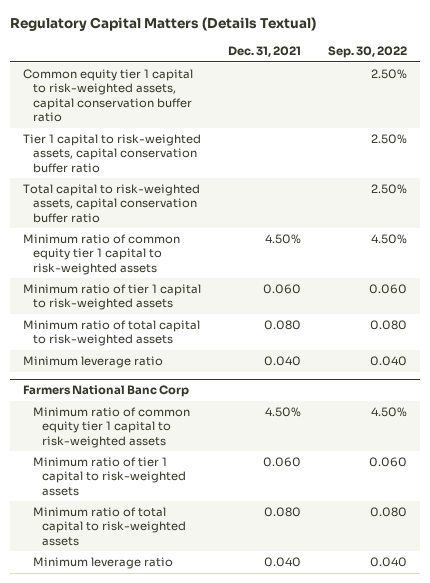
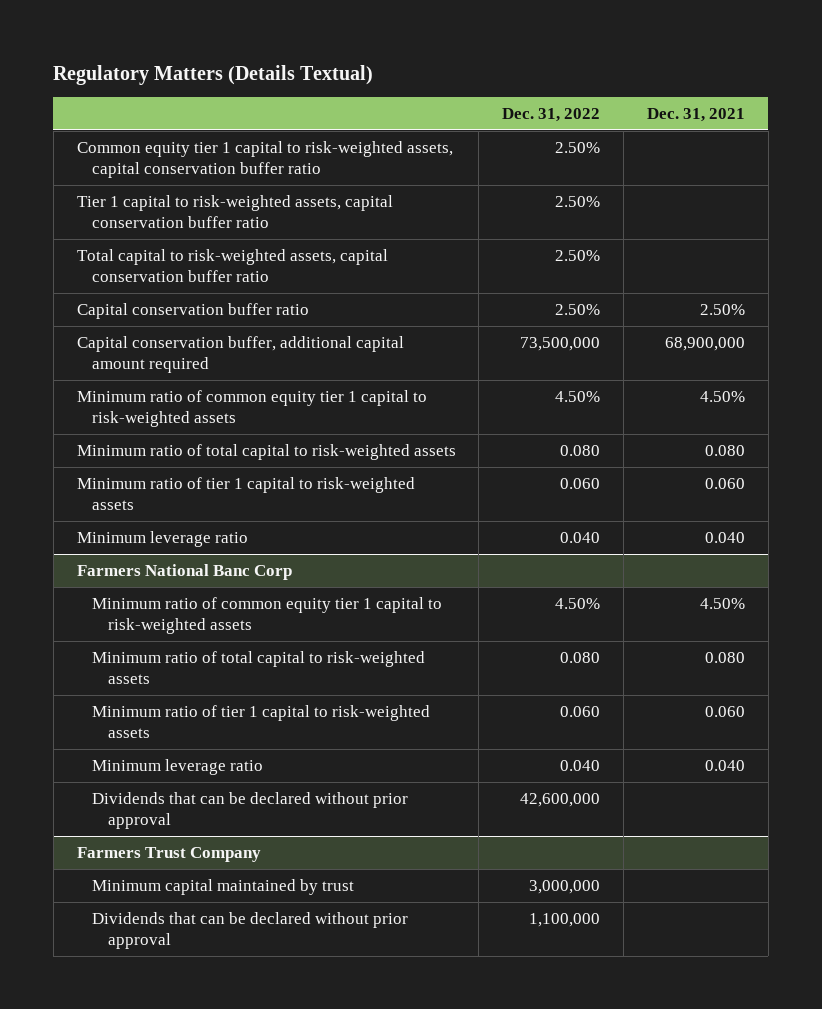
- Regulatory Capital Matters (Details Textual)
+ Regulatory Matters (Details Textual)
- | Dec. 31, 2021 | Sep. 30, 2022
+ | Dec. 31, 2022 | Dec. 31, 2021
+ Capital conservation buffer ratio | 2.50% | 2.50%
+ Capital conservation buffer, additional capital amount required | 73,500,000 | 68,900,000
moved down: Minimum ratio of tier 1 capital to risk-weighted assets | 0.060 | 0.060
@ Farmers National Banc Corp
moved down: Minimum ratio of tier 1 capital to risk-weighted assets | 0.060 | 0.060
+ Dividends that can be declared without prior approval | 42,600,000 |
+ Farmers Trust Company
+ Minimum capital maintained by trust | 3,000,000 |
+ Dividends that can be declared without prior approval | 1,100,000 |

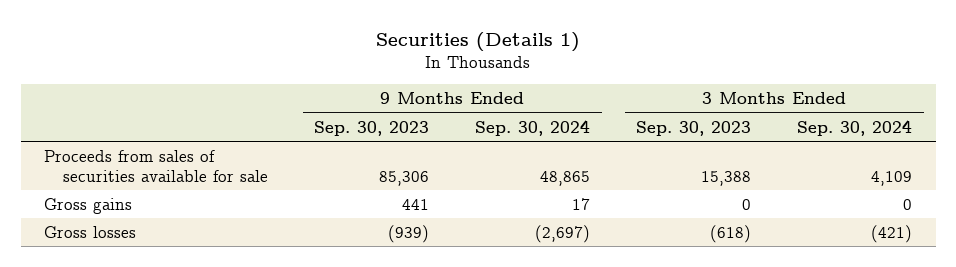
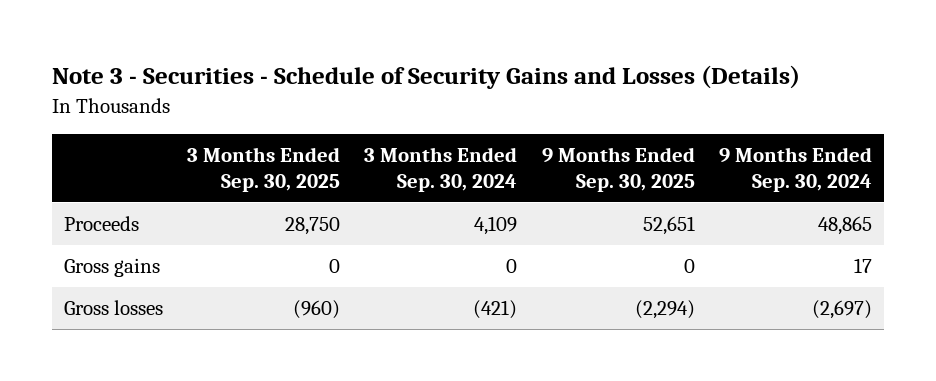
- Securities (Details 1)
+ Note 3 - Securities - Schedule of Security Gains and Losses (Details)
- | 9 Months Ended Sep. 30, 2023 | 9 Months Ended Sep. 30, 2024 | 3 Months Ended Sep. 30, 2023 | 3 Months Ended Sep. 30, 2024
+ | 3 Months Ended Sep. 30, 2025 | 3 Months Ended Sep. 30, 2024 | 9 Months Ended Sep. 30, 2025 | 9 Months Ended Sep. 30, 2024
- Proceeds from sales of securities available for sale | 85,306 | 48,865 | 15,388 | 4,109
+ Proceeds | 28,750 | 4,109 | 52,651 | 48,865

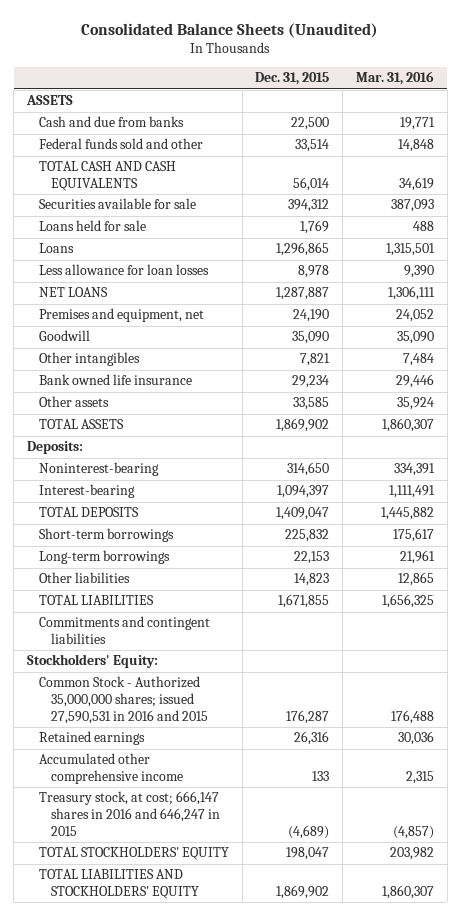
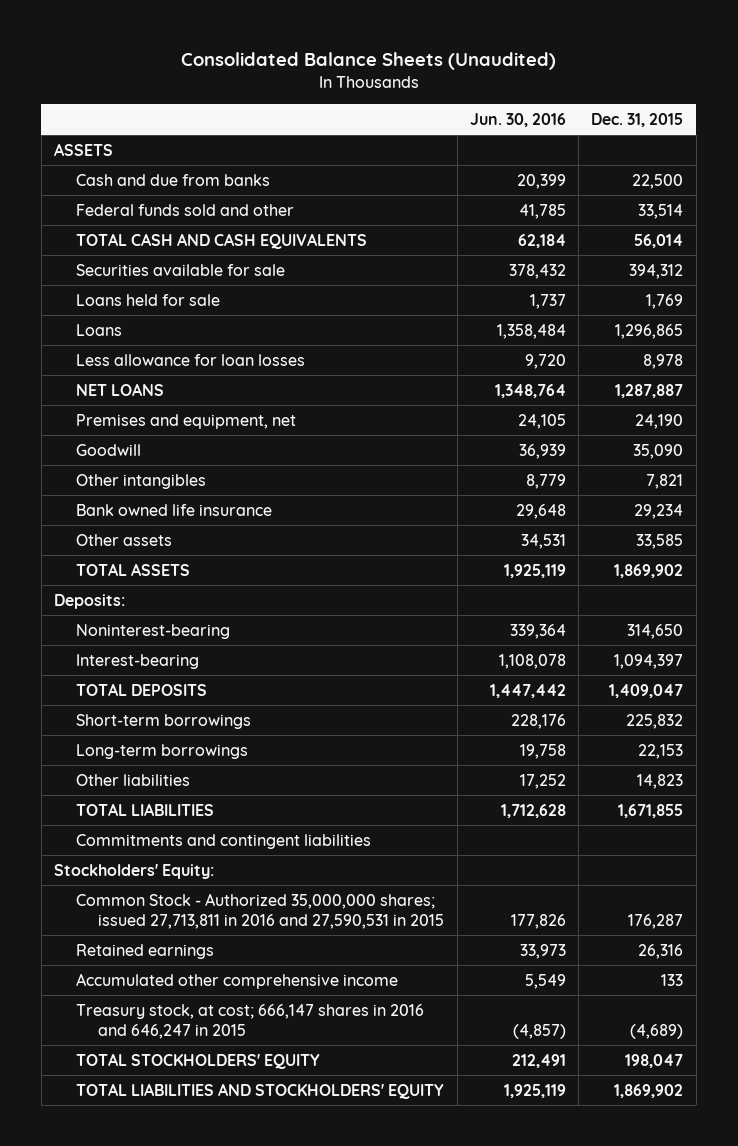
- | Dec. 31, 2015 | Mar. 31, 2016
+ | Jun. 30, 2016 | Dec. 31, 2015
- Common Stock - Authorized 35,000,000 shares; issued 27,590,531 in 2016 and 2015 | 176,287 | 176,488
+ Common Stock - Authorized 35,000,000 shares; issued 27,713,811 in 2016 and 27,590,531 in 2015 | 177,826 | 176,287

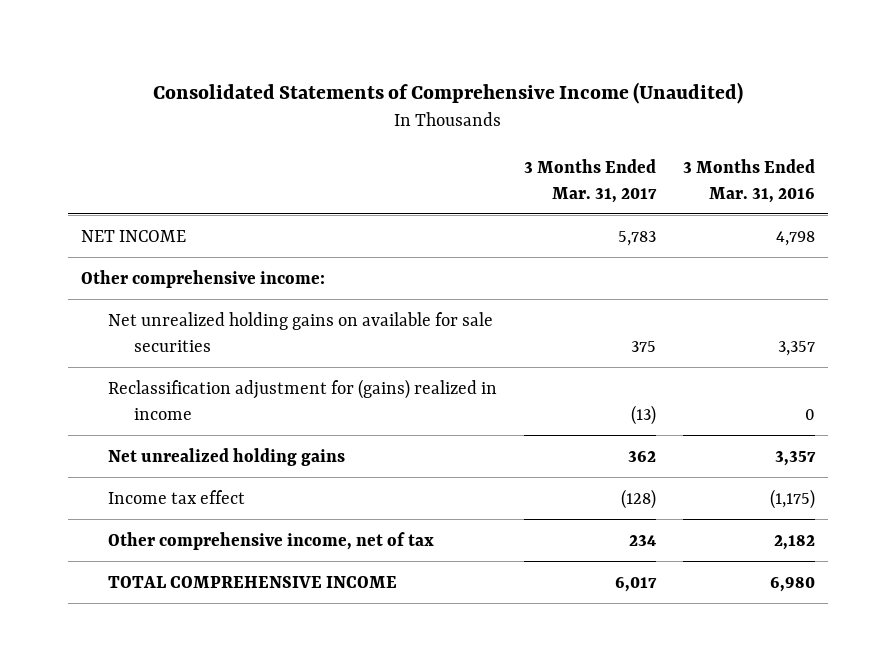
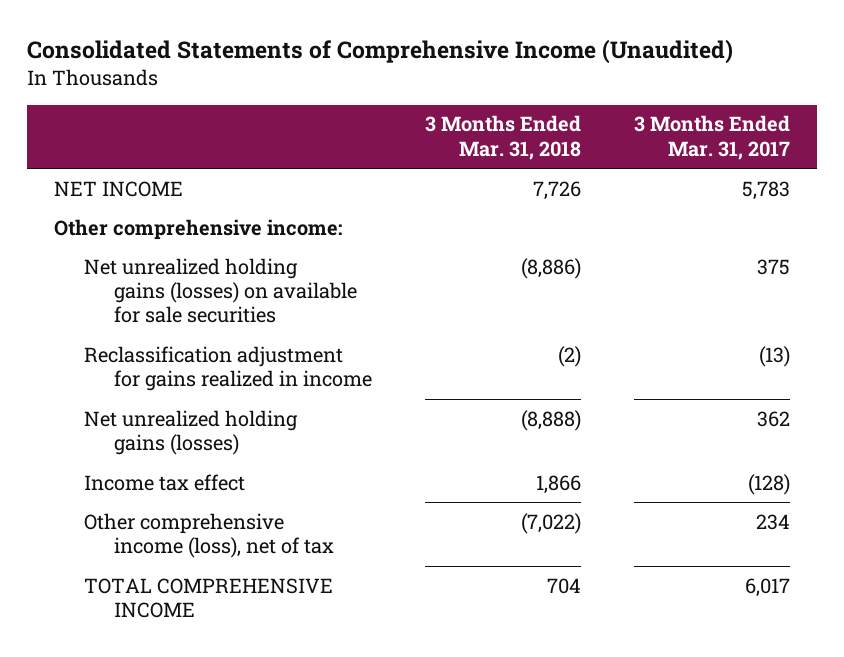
- | 3 Months Ended Mar. 31, 2017 | 3 Months Ended Mar. 31, 2016
+ | 3 Months Ended Mar. 31, 2018 | 3 Months Ended Mar. 31, 2017
- Net unrealized holding gains on available for sale securities | 375 | 3,357
- Reclassification adjustment for (gains) realized in income | (13) | 0
- Net unrealized holding gains | 362 | 3,357
+ Net unrealized holding gains (losses) on available for sale securities | (8,886) | 375
+ Reclassification adjustment for gains realized in income | (2) | (13)
+ Net unrealized holding gains (losses) | (8,888) | 362
- Other comprehensive income, net of tax | 234 | 2,182
+ Other comprehensive income (loss), net of tax | (7,022) | 234

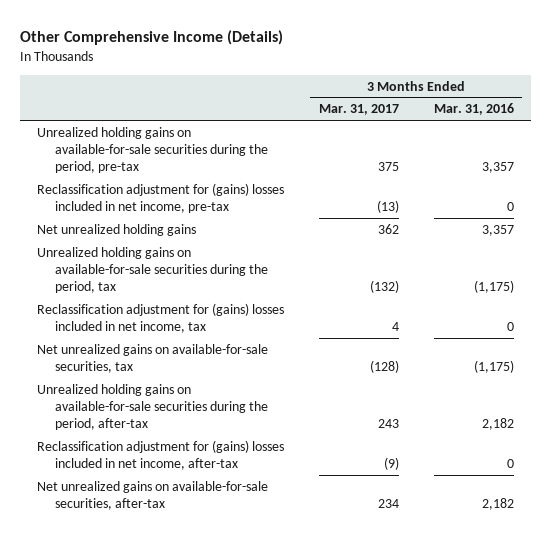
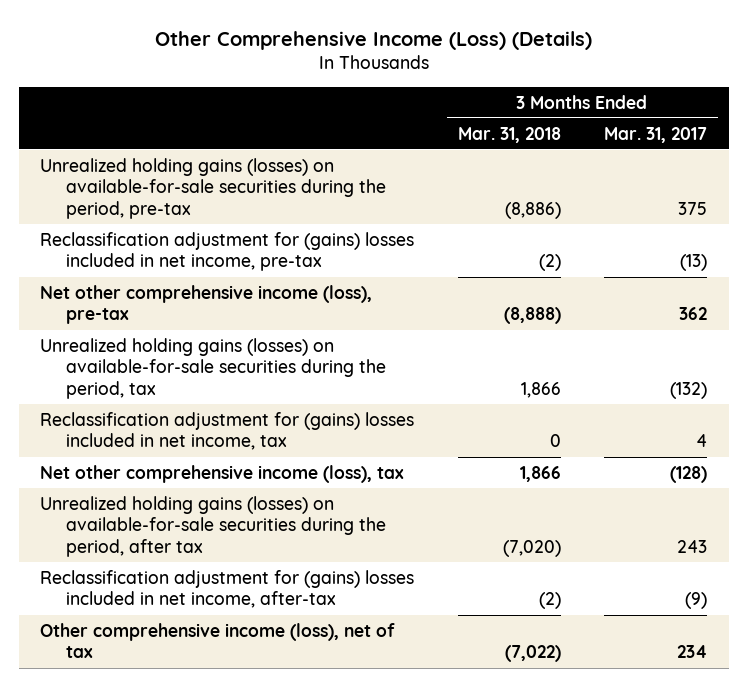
- Other Comprehensive Income (Details)
+ Other Comprehensive Income (Loss) (Details)
- | 3 Months Ended Mar. 31, 2017 | 3 Months Ended Mar. 31, 2016
+ | 3 Months Ended Mar. 31, 2018 | 3 Months Ended Mar. 31, 2017
- Unrealized holding gains on available-for-sale securities during the period, pre-tax | 375 | 3,357
+ Unrealized holding gains (losses) on available-for-sale securities during the period, pre-tax | (8,886) | 375
- Net unrealized holding gains | 362 | 3,357
- Unrealized holding gains on available-for-sale securities during the period, tax | (132) | (1,175)
+ Net other comprehensive income (loss), pre-tax | (8,888) | 362
+ Unrealized holding gains (losses) on available-for-sale securities during the period, tax | 1,866 | (132)
- Net unrealized gains on available-for-sale securities, tax | (128) | (1,175)
- Unrealized holding gains on available-for-sale securities during the period, after-tax | 243 | 2,182
+ Net other comprehensive income (loss), tax | 1,866 | (128)
+ Unrealized holding gains (losses) on available-for-sale securities during the period, after tax | (7,020) | 243
- Net unrealized gains on available-for-sale securities, after-tax | 234 | 2,182
+ Other comprehensive income (loss), net of tax | (7,022) | 234

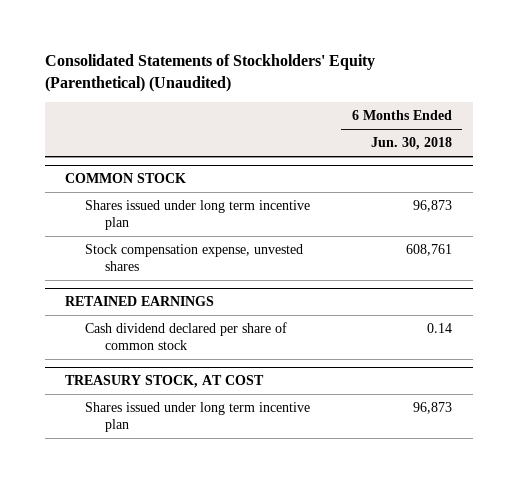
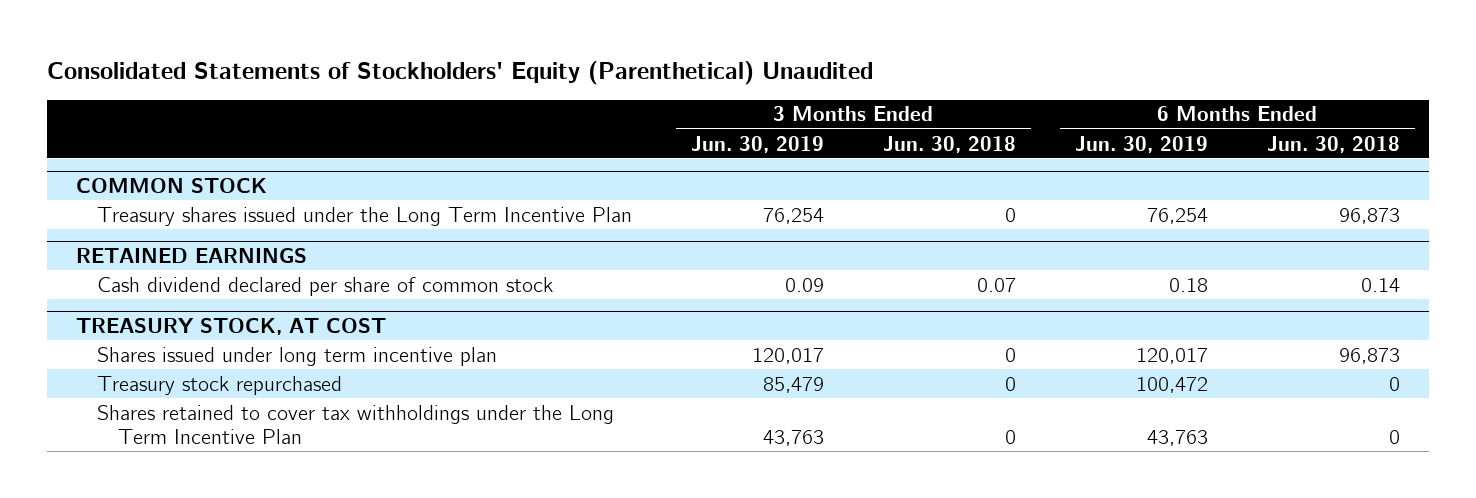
- Consolidated Statements of Stockholders' Equity (Parenthetical) (Unaudited)
+ Consolidated Statements of Stockholders' Equity (Parenthetical) Unaudited
- | 6 Months Ended Jun. 30, 2018
+ | 3 Months Ended Jun. 30, 2019 | 3 Months Ended Jun. 30, 2018 | 6 Months Ended Jun. 30, 2019 | 6 Months Ended Jun. 30, 2018
@ COMMON STOCK
- Shares issued under long term incentive plan | 96,873
- Stock compensation expense, unvested shares | 608,761
+ Treasury shares issued under the Long Term Incentive Plan | 76,254 | 0 | 76,254 | 96,873
@ TREASURY STOCK, AT COST
+ Treasury stock repurchased | 85,479 | 0 | 100,472 | 0
+ Shares retained to cover tax withholdings under the Long Term Incentive Plan | 43,763 | 0 | 43,763 | 0

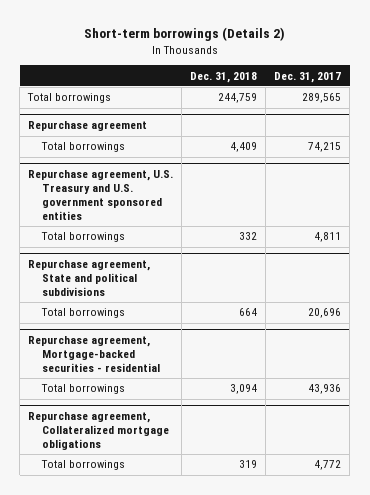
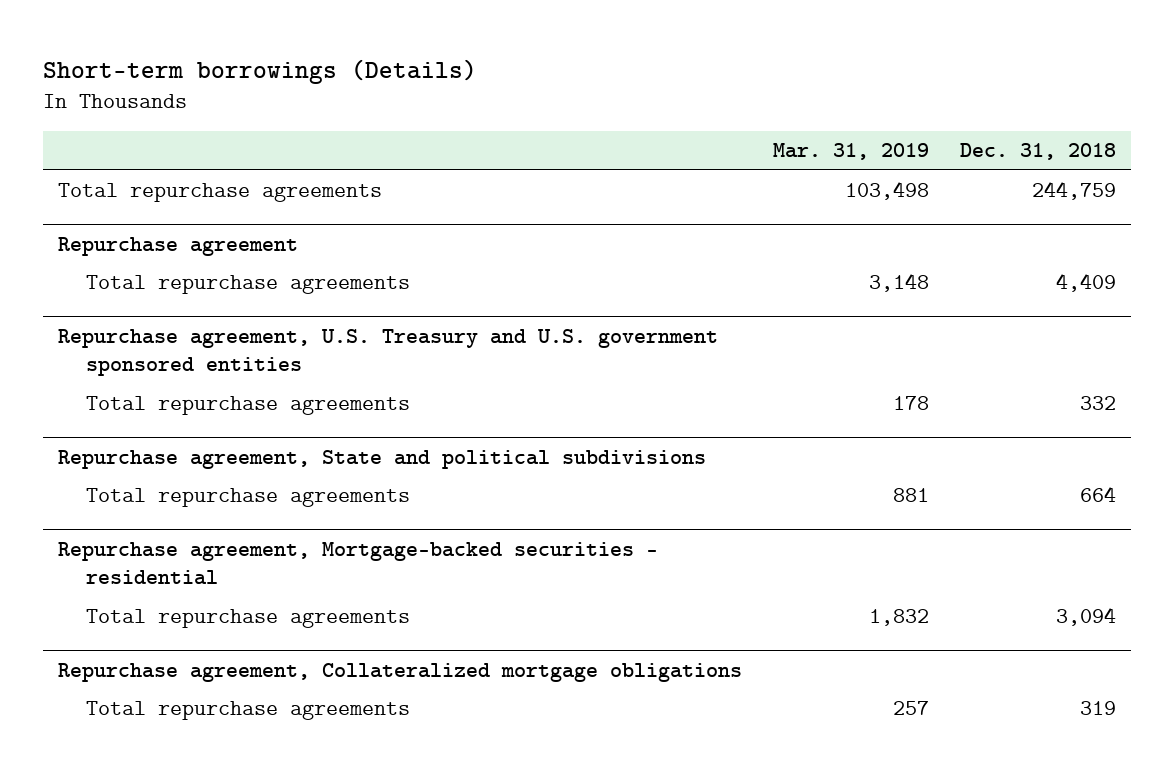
- Short-term borrowings (Details 2)
+ Short-term borrowings (Details)
- | Dec. 31, 2018 | Dec. 31, 2017
+ | Mar. 31, 2019 | Dec. 31, 2018
- Total borrowings | 244,759 | 289,565
+ Total repurchase agreements | 103,498 | 244,759
@ Repurchase agreement
- Total borrowings | 4,409 | 74,215
+ Total repurchase agreements | 3,148 | 4,409
@ Repurchase agreement, U.S. Treasury and U.S. government sponsored entities
- Total borrowings | 332 | 4,811
+ Total repurchase agreements | 178 | 332
@ Repurchase agreement, State and political subdivisions
- Total borrowings | 664 | 20,696
+ Total repurchase agreements | 881 | 664
@ Repurchase agreement, Mortgage-backed securities - residential
- Total borrowings | 3,094 | 43,936
+ Total repurchase agreements | 1,832 | 3,094
@ Repurchase agreement, Collateralized mortgage obligations
- Total borrowings | 319 | 4,772
+ Total repurchase agreements | 257 | 319

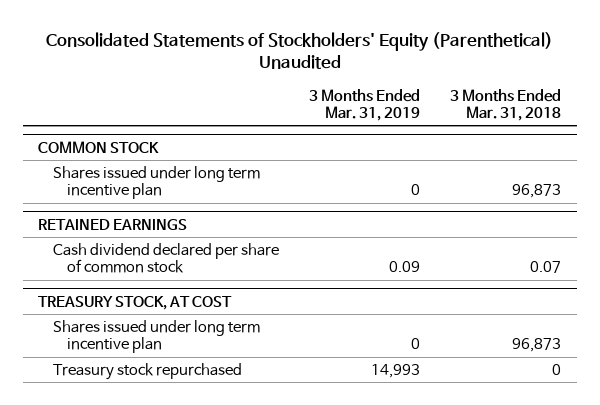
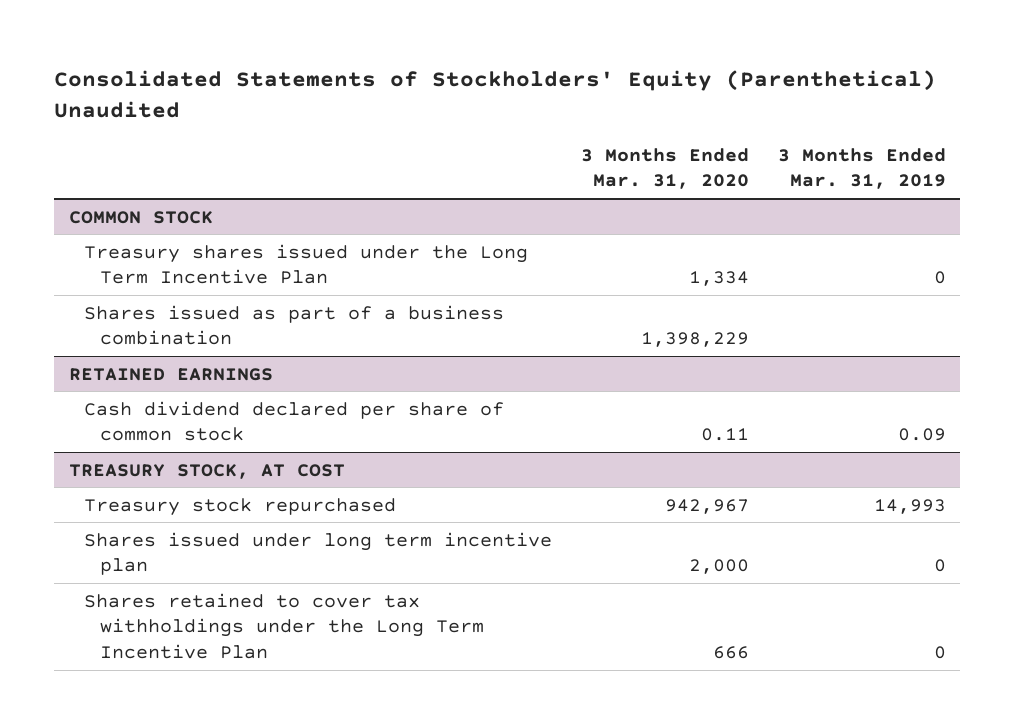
- | 3 Months Ended Mar. 31, 2019 | 3 Months Ended Mar. 31, 2018
+ | 3 Months Ended Mar. 31, 2020 | 3 Months Ended Mar. 31, 2019
@ COMMON STOCK
- Shares issued under long term incentive plan | 0 | 96,873
+ Treasury shares issued under the Long Term Incentive Plan | 1,334 | 0
+ Shares issued as part of a business combination | 1,398,229 |
@ TREASURY STOCK, AT COST
moved down: Shares issued under long term incentive plan | 2,000 | 0
+ Shares retained to cover tax withholdings under the Long Term Incentive Plan | 666 | 0

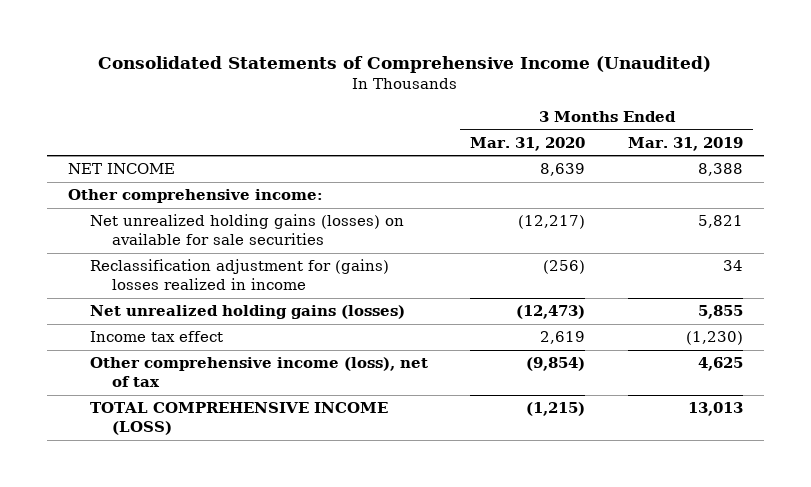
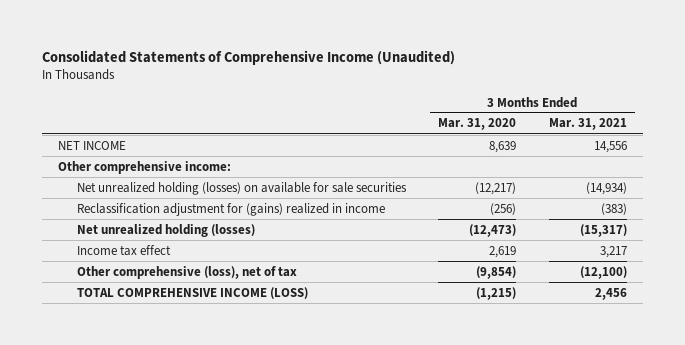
- | 3 Months Ended Mar. 31, 2020 | 3 Months Ended Mar. 31, 2019
+ | 3 Months Ended Mar. 31, 2020 | 3 Months Ended Mar. 31, 2021
- Net unrealized holding gains (losses) on available for sale securities | (12,217) | 5,821
- Reclassification adjustment for (gains) losses realized in income | (256) | 34
- Net unrealized holding gains (losses) | (12,473) | 5,855
+ Net unrealized holding (losses) on available for sale securities | (12,217) | (14,934)
+ Reclassification adjustment for (gains) realized in income | (256) | (383)
+ Net unrealized holding (losses) | (12,473) | (15,317)
- Other comprehensive income (loss), net of tax | (9,854) | 4,625
+ Other comprehensive (loss), net of tax | (9,854) | (12,100)

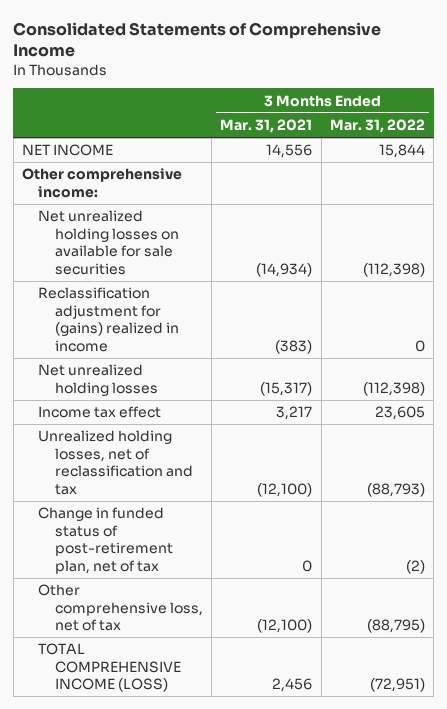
- Consolidated Statements of Comprehensive Income (Unaudited)
+ Consolidated Statements of Comprehensive Income
- | 3 Months Ended Mar. 31, 2020 | 3 Months Ended Mar. 31, 2021
+ | 3 Months Ended Mar. 31, 2021 | 3 Months Ended Mar. 31, 2022
- Net unrealized holding (losses) on available for sale securities | (12,217) | (14,934)
+ Net unrealized holding losses on available for sale securities | (14,934) | (112,398)
- Net unrealized holding (losses) | (12,473) | (15,317)
+ Net unrealized holding losses | (15,317) | (112,398)
- Other comprehensive (loss), net of tax | (9,854) | (12,100)
+ Unrealized holding losses, net of reclassification and tax | (12,100) | (88,793)
+ Change in funded status of post-retirement plan, net of tax | 0 | (2)
+ Other comprehensive loss, net of tax | (12,100) | (88,795)

